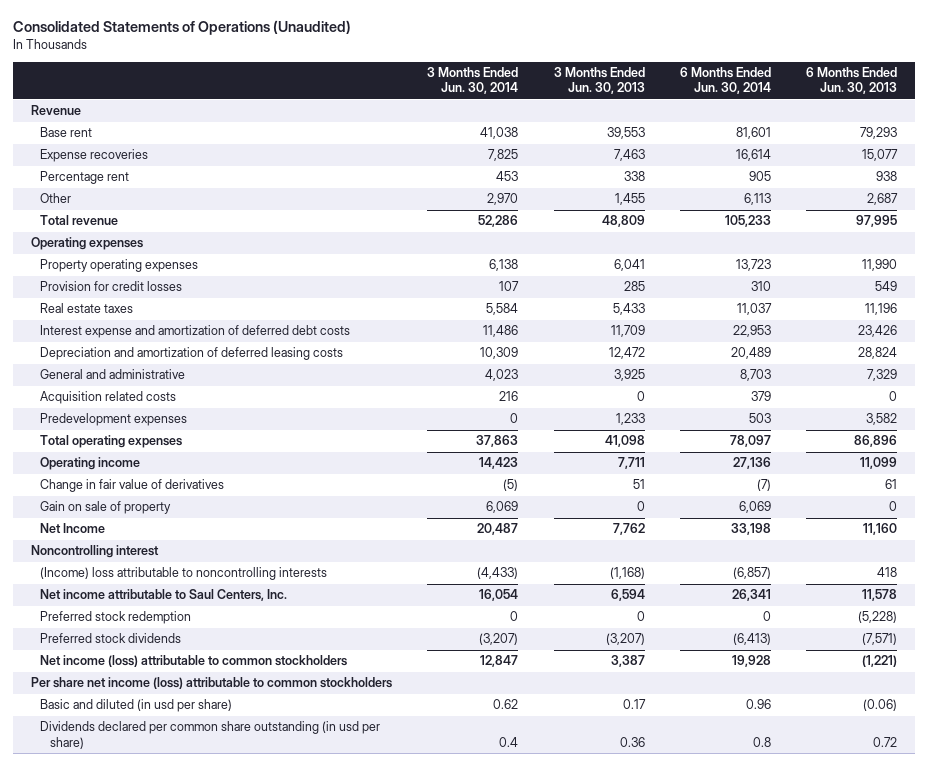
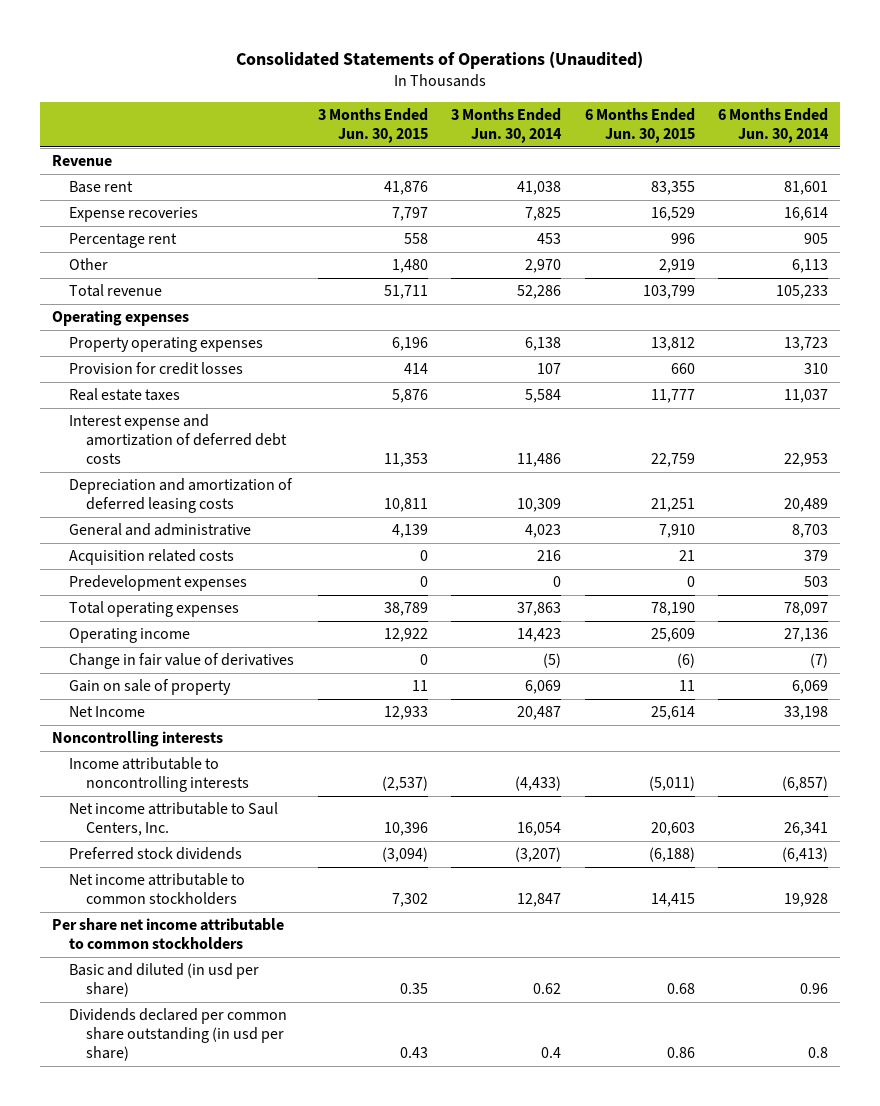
- | 3 Months Ended Jun. 30, 2014 | 3 Months Ended Jun. 30, 2013 | 6 Months Ended Jun. 30, 2014 | 6 Months Ended Jun. 30, 2013
+ | 3 Months Ended Jun. 30, 2015 | 3 Months Ended Jun. 30, 2014 | 6 Months Ended Jun. 30, 2015 | 6 Months Ended Jun. 30, 2014
- Noncontrolling interest
- (Income) loss attributable to noncontrolling interests | (4,433) | (1,168) | (6,857) | 418
+ Noncontrolling interests
+ Income attributable to noncontrolling interests | (2,537) | (4,433) | (5,011) | (6,857)
- Preferred stock redemption | 0 | 0 | 0 | (5,228)
- Net income (loss) attributable to common stockholders | 12,847 | 3,387 | 19,928 | (1,221)
- Per share net income (loss) attributable to common stockholders
+ Net income attributable to common stockholders | 7,302 | 12,847 | 14,415 | 19,928
+ Per share net income attributable to common stockholders

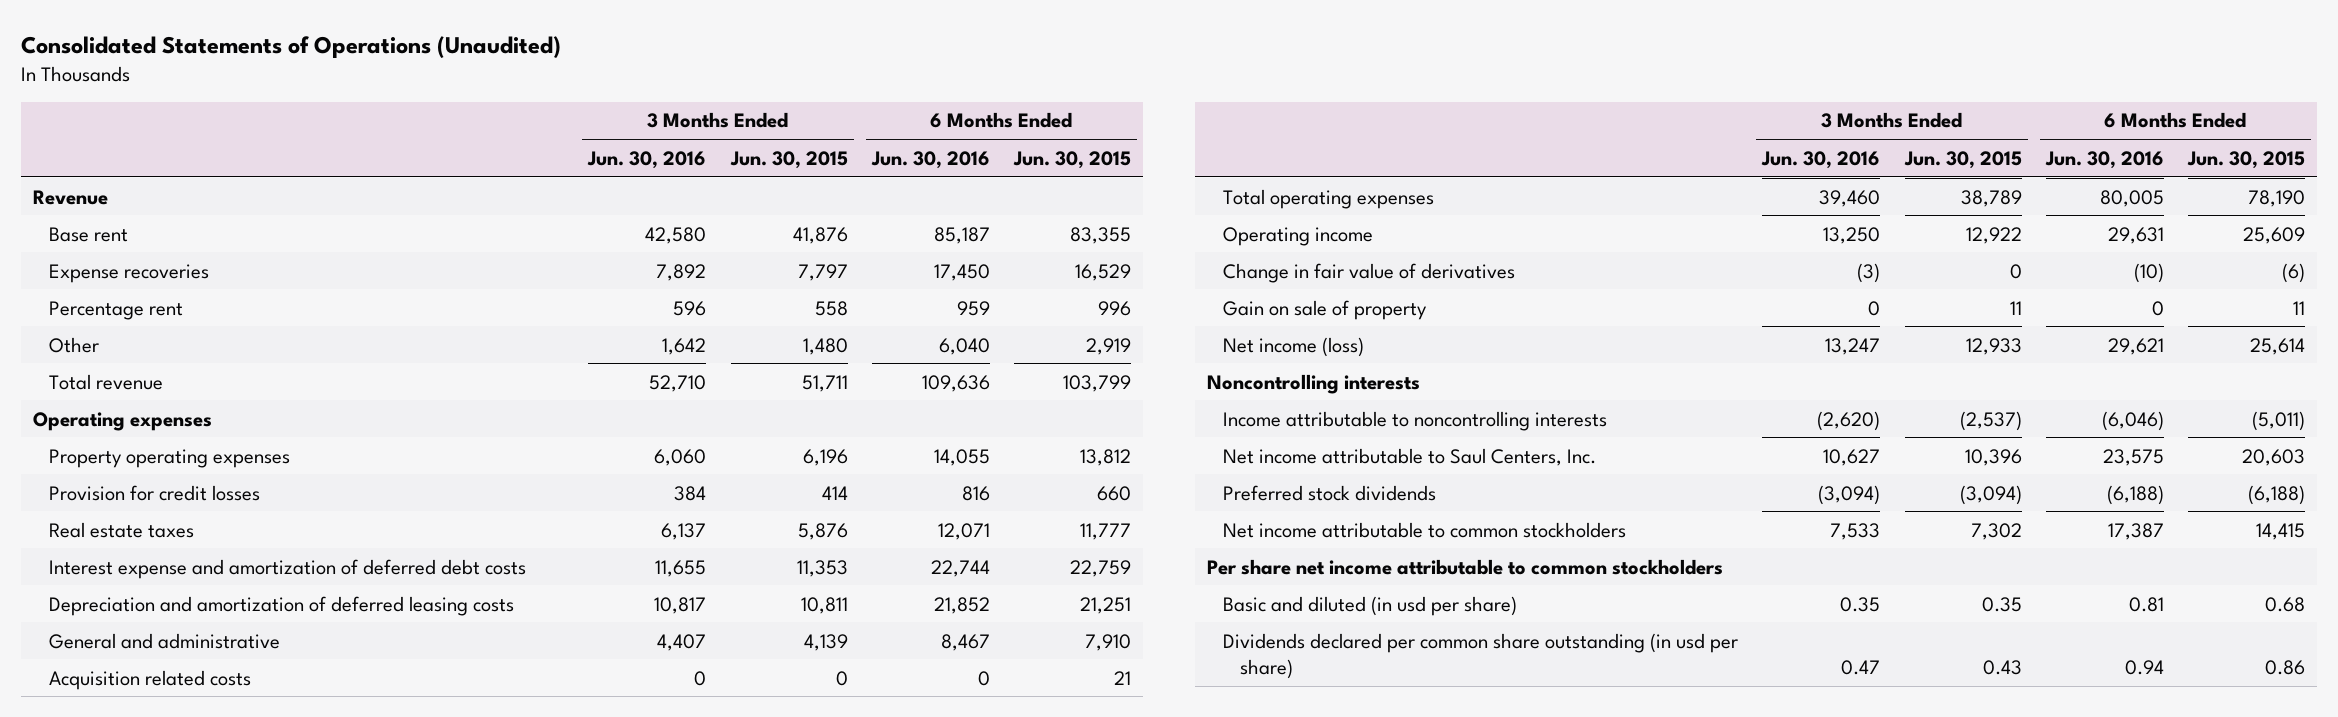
- | 3 Months Ended Jun. 30, 2015 | 3 Months Ended Jun. 30, 2014 | 6 Months Ended Jun. 30, 2015 | 6 Months Ended Jun. 30, 2014
+ | 3 Months Ended Jun. 30, 2016 | 3 Months Ended Jun. 30, 2015 | 6 Months Ended Jun. 30, 2016 | 6 Months Ended Jun. 30, 2015
- Predevelopment expenses | 0 | 0 | 0 | 503
- Net Income | 12,933 | 20,487 | 25,614 | 33,198
+ Net income (loss) | 13,247 | 12,933 | 29,621 | 25,614

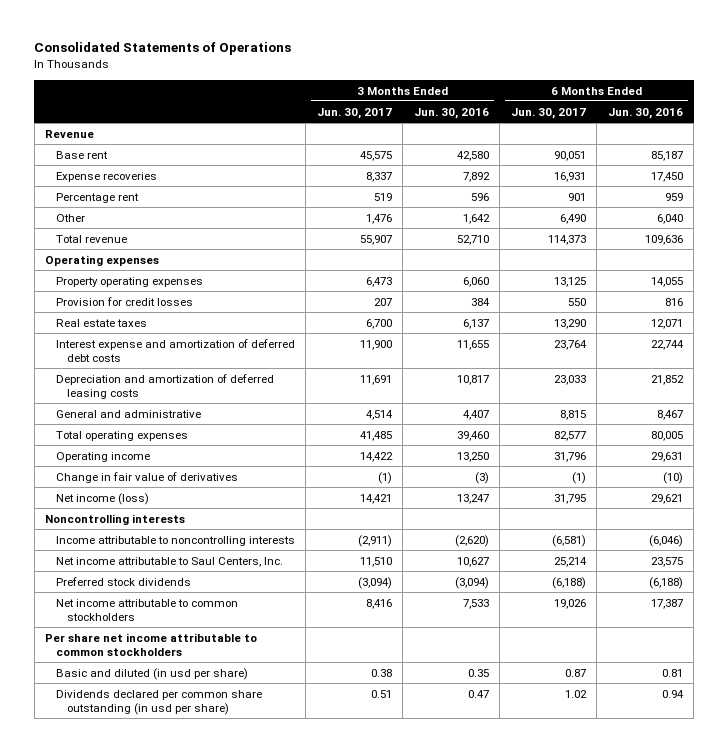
- Consolidated Statements of Operations (Unaudited)
+ Consolidated Statements of Operations
- | 3 Months Ended Jun. 30, 2016 | 3 Months Ended Jun. 30, 2015 | 6 Months Ended Jun. 30, 2016 | 6 Months Ended Jun. 30, 2015
+ | 3 Months Ended Jun. 30, 2017 | 3 Months Ended Jun. 30, 2016 | 6 Months Ended Jun. 30, 2017 | 6 Months Ended Jun. 30, 2016
- Acquisition related costs | 0 | 0 | 0 | 21
- Gain on sale of property | 0 | 11 | 0 | 11

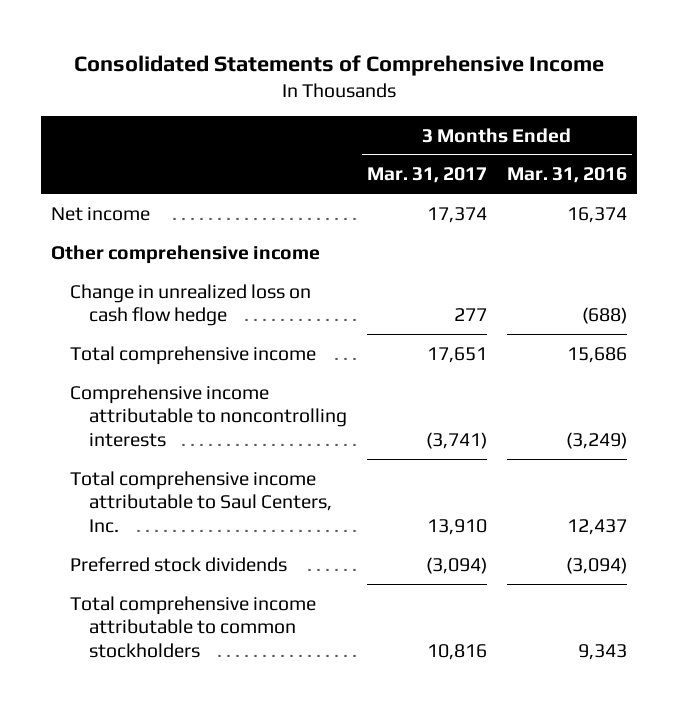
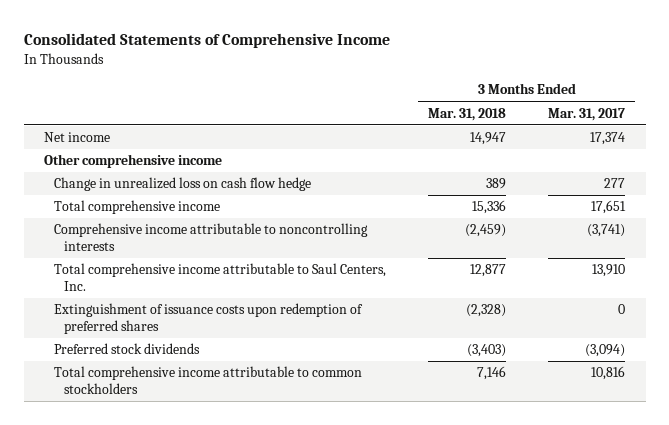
- | 3 Months Ended Mar. 31, 2017 | 3 Months Ended Mar. 31, 2016
+ | 3 Months Ended Mar. 31, 2018 | 3 Months Ended Mar. 31, 2017
+ Extinguishment of issuance costs upon redemption of preferred shares | (2,328) | 0

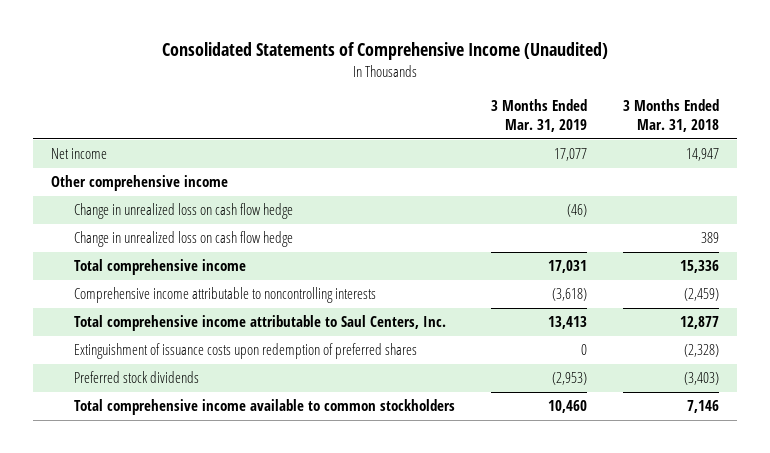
- Consolidated Statements of Comprehensive Income
+ Consolidated Statements of Comprehensive Income (Unaudited)
- | 3 Months Ended Mar. 31, 2018 | 3 Months Ended Mar. 31, 2017
+ | 3 Months Ended Mar. 31, 2019 | 3 Months Ended Mar. 31, 2018
+ Change in unrealized loss on cash flow hedge | (46) |
- Total comprehensive income attributable to common stockholders | 7,146 | 10,816
+ Total comprehensive income available to common stockholders | 10,460 | 7,146

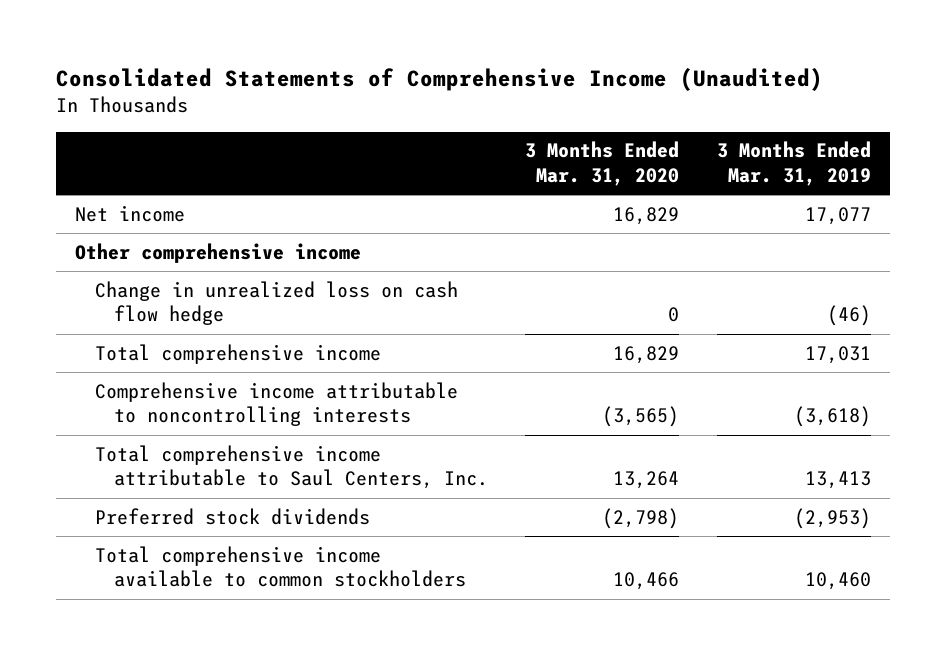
- | 3 Months Ended Mar. 31, 2019 | 3 Months Ended Mar. 31, 2018
+ | 3 Months Ended Mar. 31, 2020 | 3 Months Ended Mar. 31, 2019
- Change in unrealized loss on cash flow hedge | | 389
- Extinguishment of issuance costs upon redemption of preferred shares | 0 | (2,328)

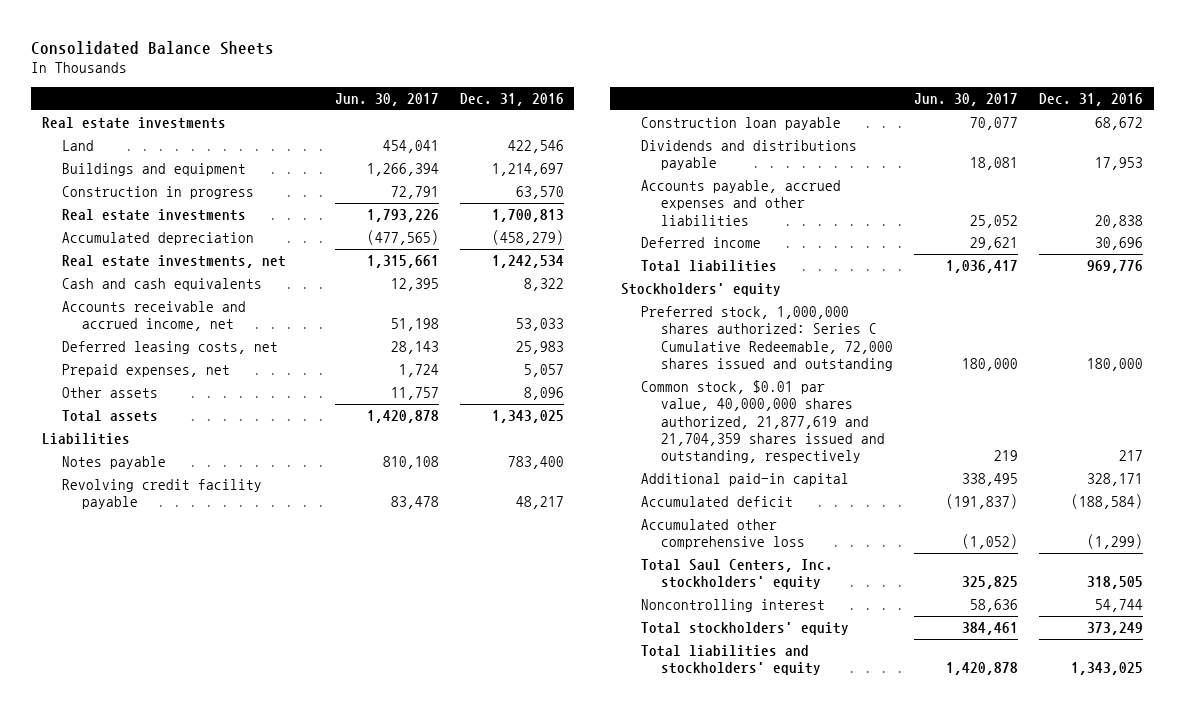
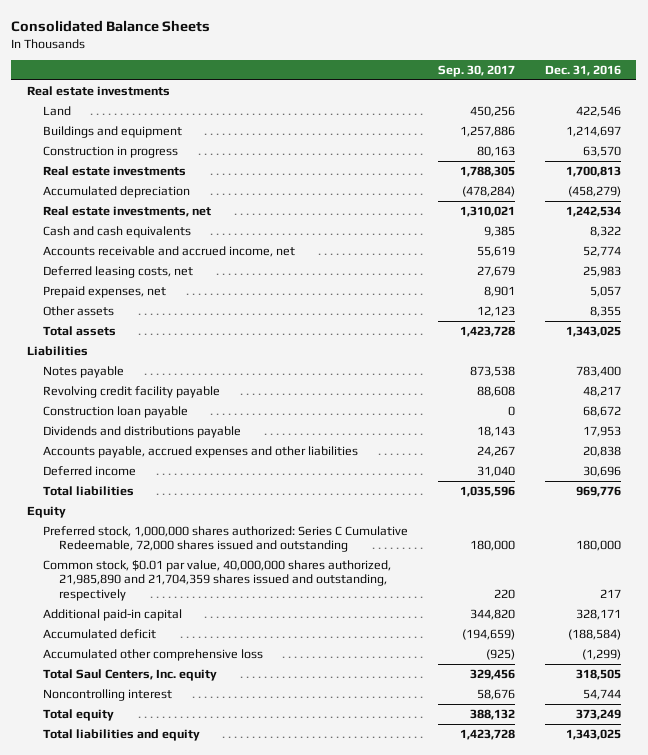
- | Jun. 30, 2017 | Dec. 31, 2016
+ | Sep. 30, 2017 | Dec. 31, 2016
- Accounts receivable and accrued income, net | 51,198 | 53,033
+ Accounts receivable and accrued income, net | 55,619 | 52,774
- Other assets | 11,757 | 8,096
+ Other assets | 12,123 | 8,355
- Stockholders' equity
+ Equity
- Common stock, $0.01 par value, 40,000,000 shares authorized, 21,877,619 and 21,704,359 shares issued and outstanding, respectively | 219 | 217
+ Common stock, $0.01 par value, 40,000,000 shares authorized, 21,985,890 and 21,704,359 shares issued and outstanding, respectively | 220 | 217
- Total Saul Centers, Inc. stockholders' equity | 325,825 | 318,505
+ Total Saul Centers, Inc. equity | 329,456 | 318,505
- Total stockholders' equity | 384,461 | 373,249
- Total liabilities and stockholders' equity | 1,420,878 | 1,343,025
+ Total equity | 388,132 | 373,249
+ Total liabilities and equity | 1,423,728 | 1,343,025

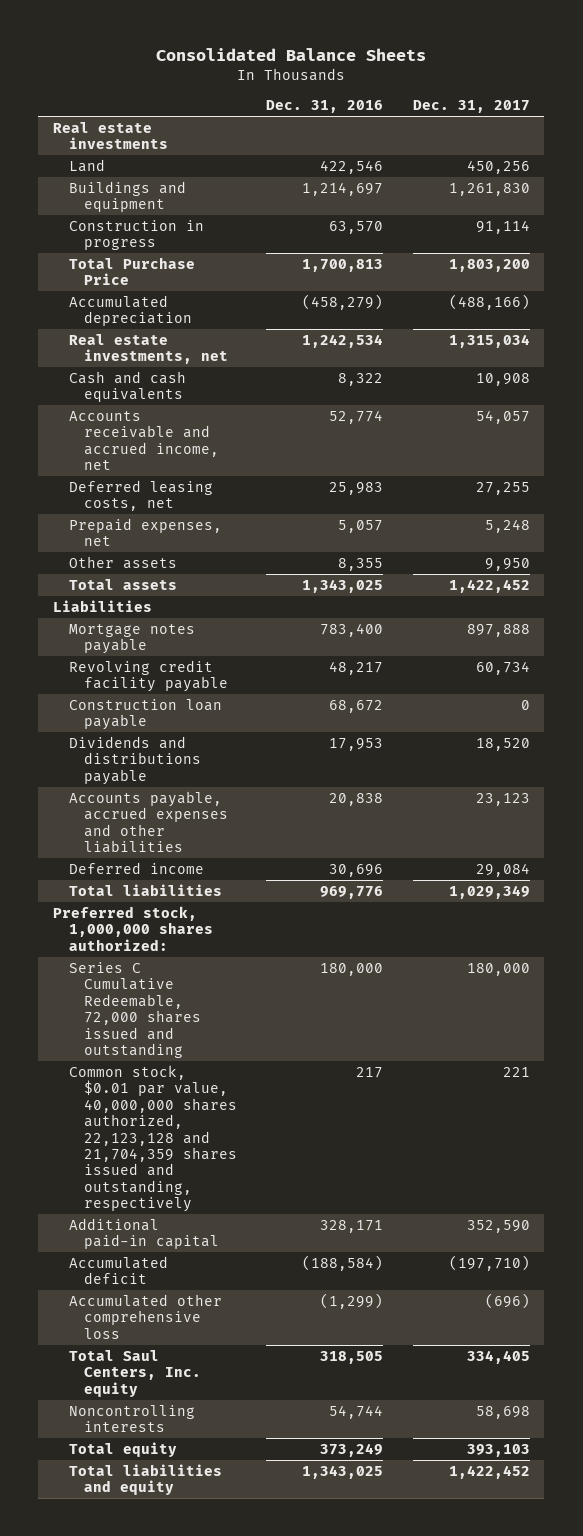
- | Sep. 30, 2017 | Dec. 31, 2016
+ | Dec. 31, 2016 | Dec. 31, 2017
- Real estate investments | 1,788,305 | 1,700,813
+ Total Purchase Price | 1,700,813 | 1,803,200
- Notes payable | 873,538 | 783,400
+ Mortgage notes payable | 783,400 | 897,888
- Equity
- Preferred stock, 1,000,000 shares authorized: Series C Cumulative Redeemable, 72,000 shares issued and outstanding | 180,000 | 180,000
- Common stock, $0.01 par value, 40,000,000 shares authorized, 21,985,890 and 21,704,359 shares issued and outstanding, respectively | 220 | 217
+ Preferred stock, 1,000,000 shares authorized:
+ Series C Cumulative Redeemable, 72,000 shares issued and outstanding | 180,000 | 180,000
+ Common stock, $0.01 par value, 40,000,000 shares authorized, 22,123,128 and 21,704,359 shares issued and outstanding, respectively | 217 | 221
- Noncontrolling interest | 58,676 | 54,744
+ Noncontrolling interests | 54,744 | 58,698

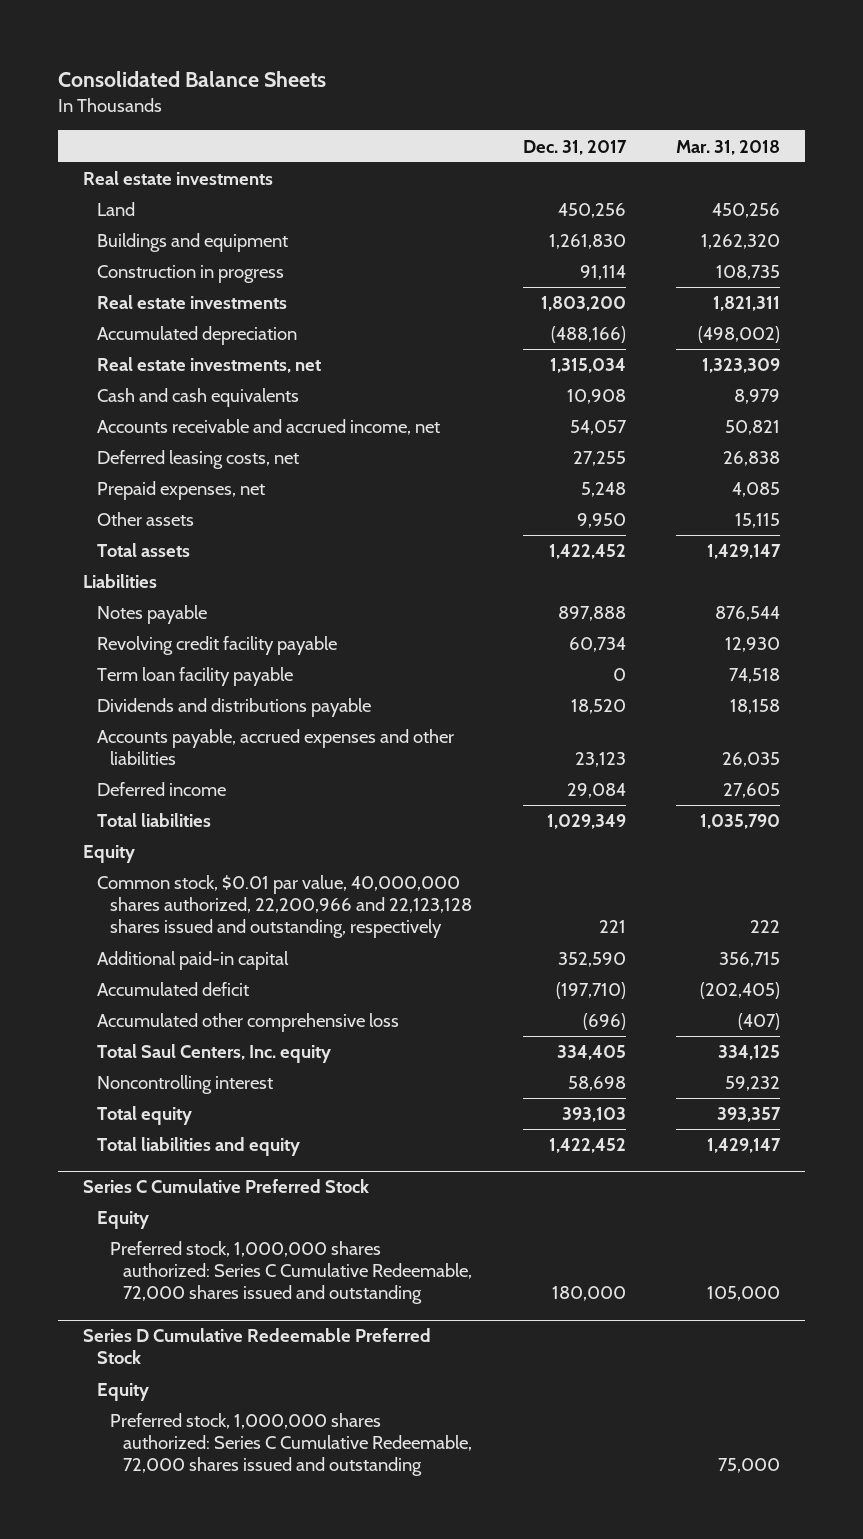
- | Dec. 31, 2016 | Dec. 31, 2017
+ | Dec. 31, 2017 | Mar. 31, 2018
- Total Purchase Price | 1,700,813 | 1,803,200
+ Real estate investments | 1,803,200 | 1,821,311
- Mortgage notes payable | 783,400 | 897,888
+ Notes payable | 897,888 | 876,544
- Construction loan payable | 68,672 | 0
+ Term loan facility payable | 0 | 74,518
- Preferred stock, 1,000,000 shares authorized:
- Series C Cumulative Redeemable, 72,000 shares issued and outstanding | 180,000 | 180,000
- Common stock, $0.01 par value, 40,000,000 shares authorized, 22,123,128 and 21,704,359 shares issued and outstanding, respectively | 217 | 221
+ Equity
+ Common stock, $0.01 par value, 40,000,000 shares authorized, 22,200,966 and 22,123,128 shares issued and outstanding, respectively | 221 | 222
- Noncontrolling interests | 54,744 | 58,698
+ Noncontrolling interest | 58,698 | 59,232
+ Series C Cumulative Preferred Stock
+ Equity
+ Preferred stock, 1,000,000 shares authorized: Series C Cumulative Redeemable, 72,000 shares issued and outstanding | 180,000 | 105,000
+ Series D Cumulative Redeemable Preferred Stock
+ Equity
+ Preferred stock, 1,000,000 shares authorized: Series C Cumulative Redeemable, 72,000 shares issued and outstanding | | 75,000

